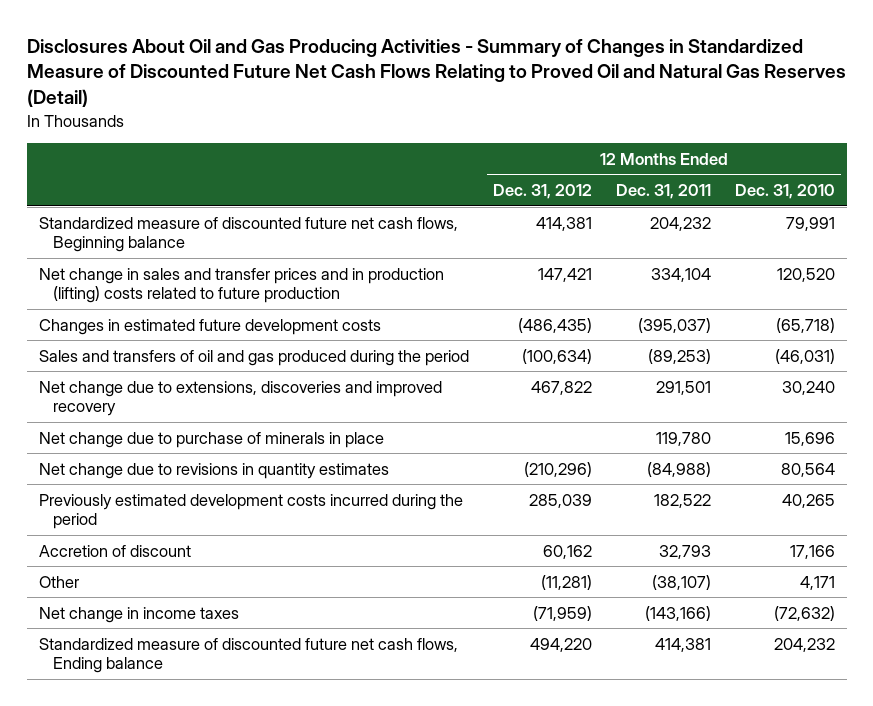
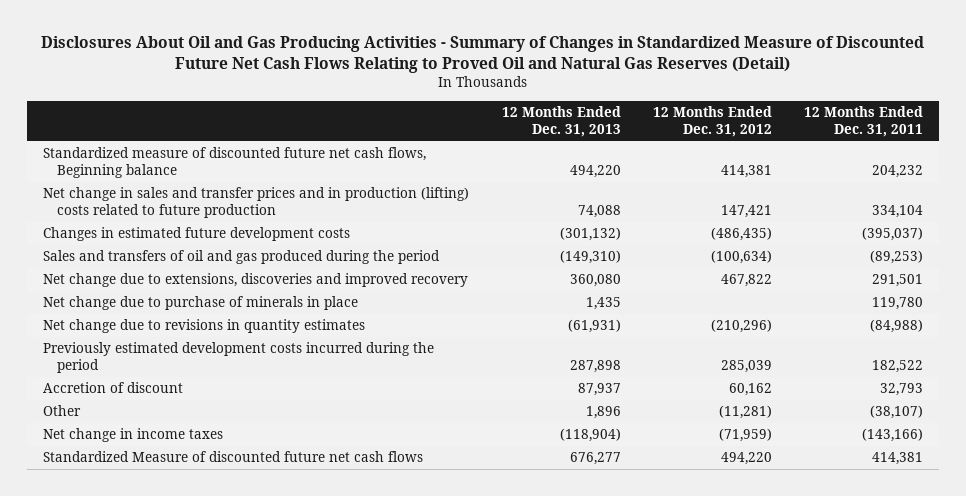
- | 12 Months Ended Dec. 31, 2012 | 12 Months Ended Dec. 31, 2011 | 12 Months Ended Dec. 31, 2010
+ | 12 Months Ended Dec. 31, 2013 | 12 Months Ended Dec. 31, 2012 | 12 Months Ended Dec. 31, 2011
- Standardized measure of discounted future net cash flows, Ending balance | 494,220 | 414,381 | 204,232
+ Standardized Measure of discounted future net cash flows | 676,277 | 494,220 | 414,381

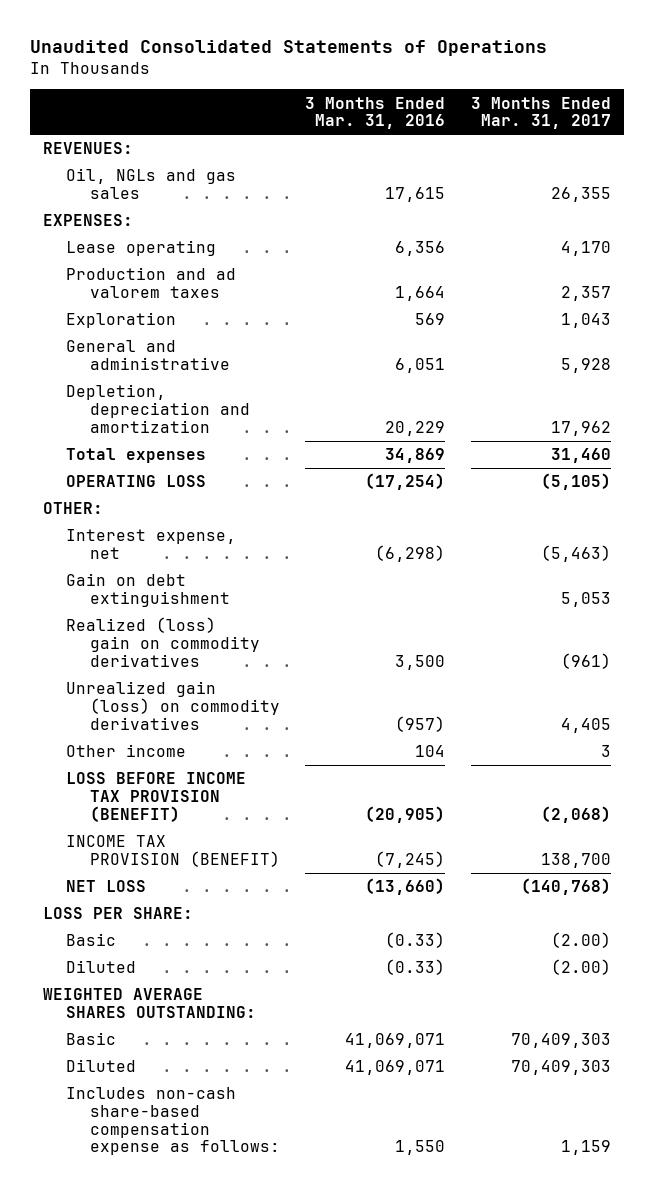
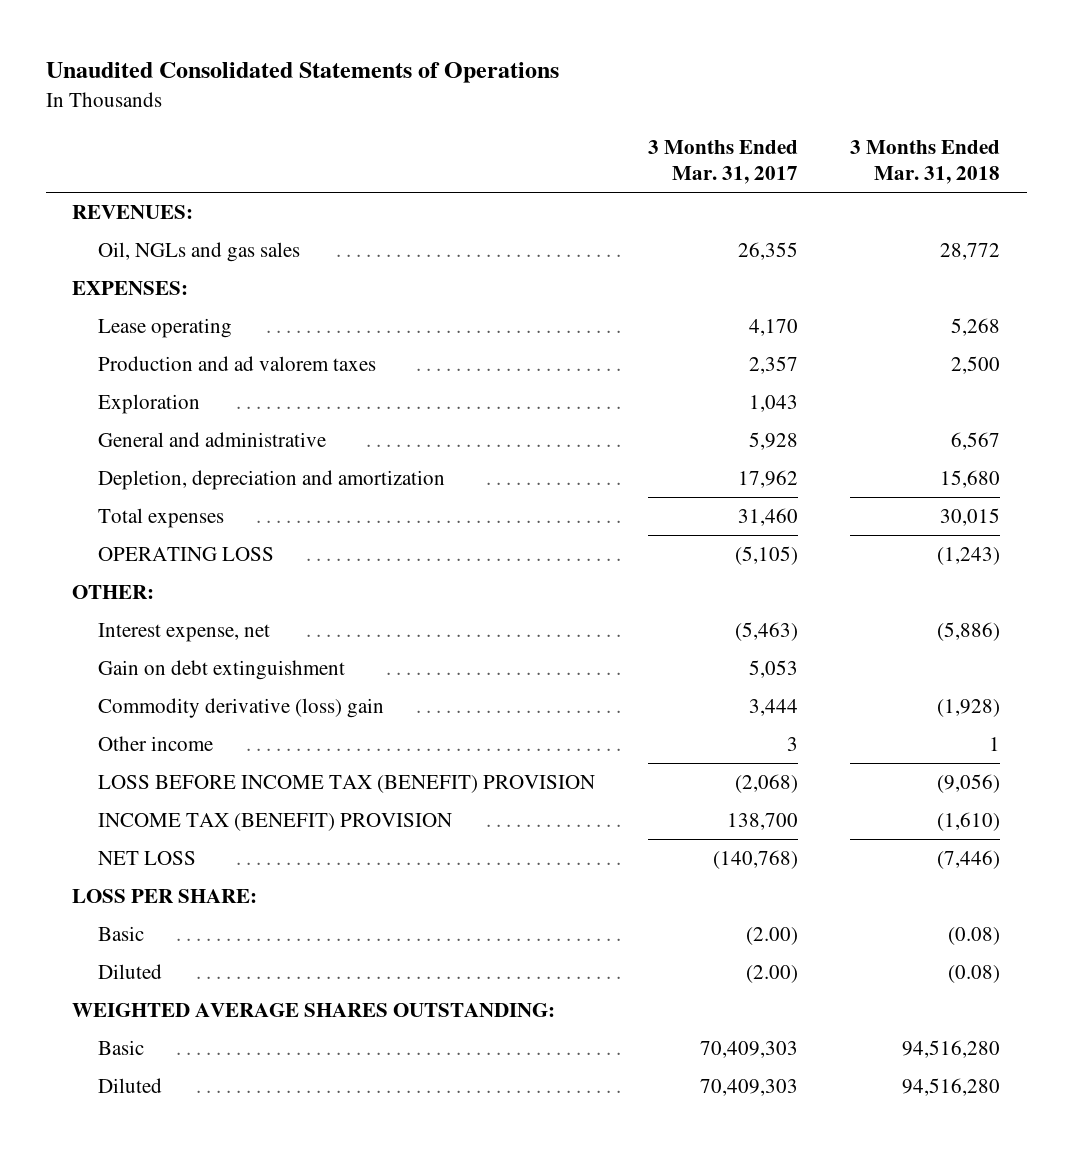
- | 3 Months Ended Mar. 31, 2016 | 3 Months Ended Mar. 31, 2017
+ | 3 Months Ended Mar. 31, 2017 | 3 Months Ended Mar. 31, 2018
- Realized (loss) gain on commodity derivatives | 3,500 | (961)
- Unrealized gain (loss) on commodity derivatives | (957) | 4,405
+ Commodity derivative (loss) gain | 3,444 | (1,928)
- LOSS BEFORE INCOME TAX PROVISION (BENEFIT) | (20,905) | (2,068)
- INCOME TAX PROVISION (BENEFIT) | (7,245) | 138,700
+ LOSS BEFORE INCOME TAX (BENEFIT) PROVISION | (2,068) | (9,056)
+ INCOME TAX (BENEFIT) PROVISION | 138,700 | (1,610)
- Includes non-cash share-based compensation expense as follows: | 1,550 | 1,159

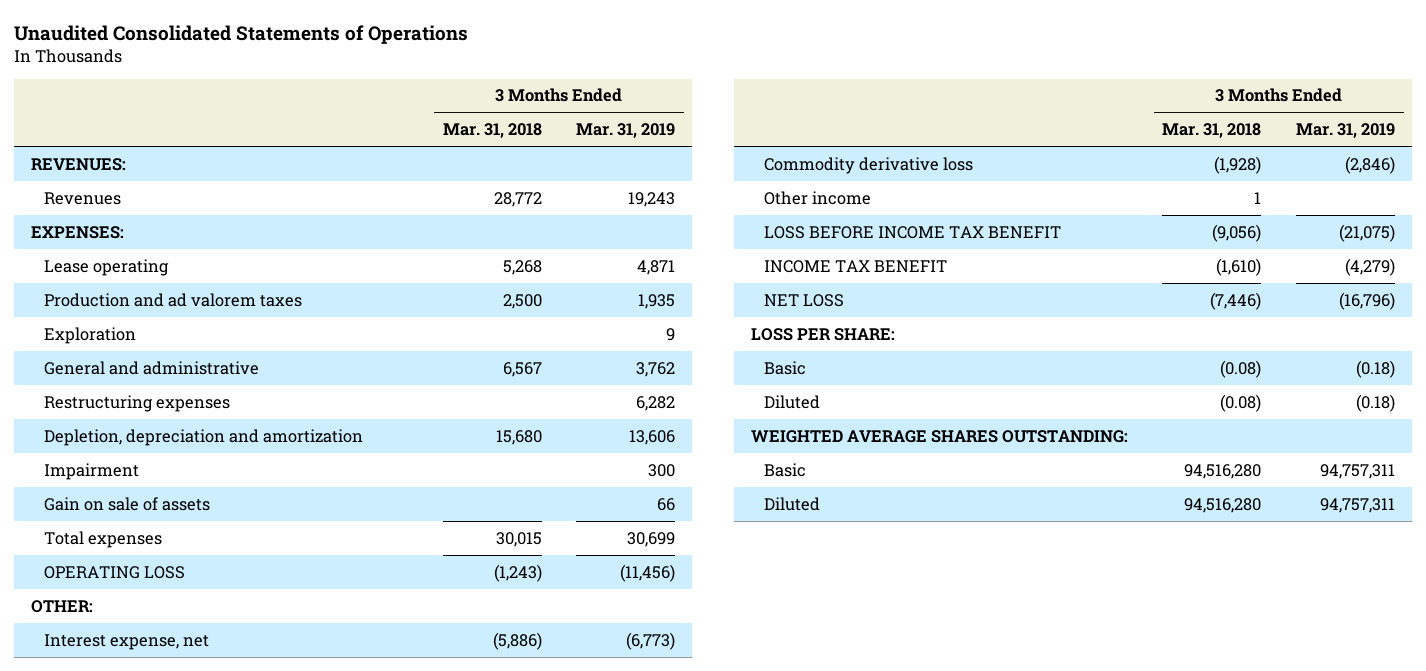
- | 3 Months Ended Mar. 31, 2017 | 3 Months Ended Mar. 31, 2018
+ | 3 Months Ended Mar. 31, 2018 | 3 Months Ended Mar. 31, 2019
- Oil, NGLs and gas sales | 26,355 | 28,772
+ Revenues | 28,772 | 19,243
+ Restructuring expenses | | 6,282
+ Impairment | | 300
+ Gain on sale of assets | | 66
- Gain on debt extinguishment | 5,053 |
- Commodity derivative (loss) gain | 3,444 | (1,928)
+ Commodity derivative loss | (1,928) | (2,846)
- LOSS BEFORE INCOME TAX (BENEFIT) PROVISION | (2,068) | (9,056)
- INCOME TAX (BENEFIT) PROVISION | 138,700 | (1,610)
+ LOSS BEFORE INCOME TAX BENEFIT | (9,056) | (21,075)
+ INCOME TAX BENEFIT | (1,610) | (4,279)

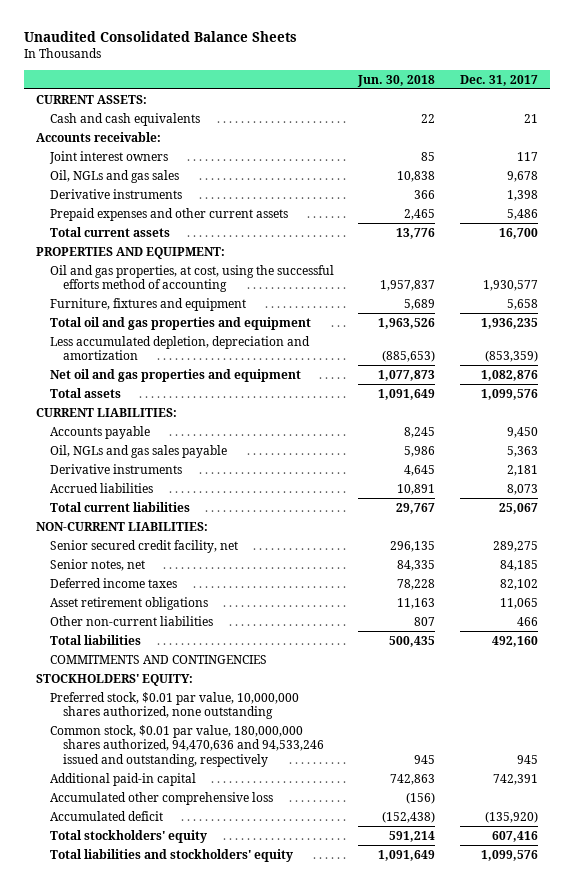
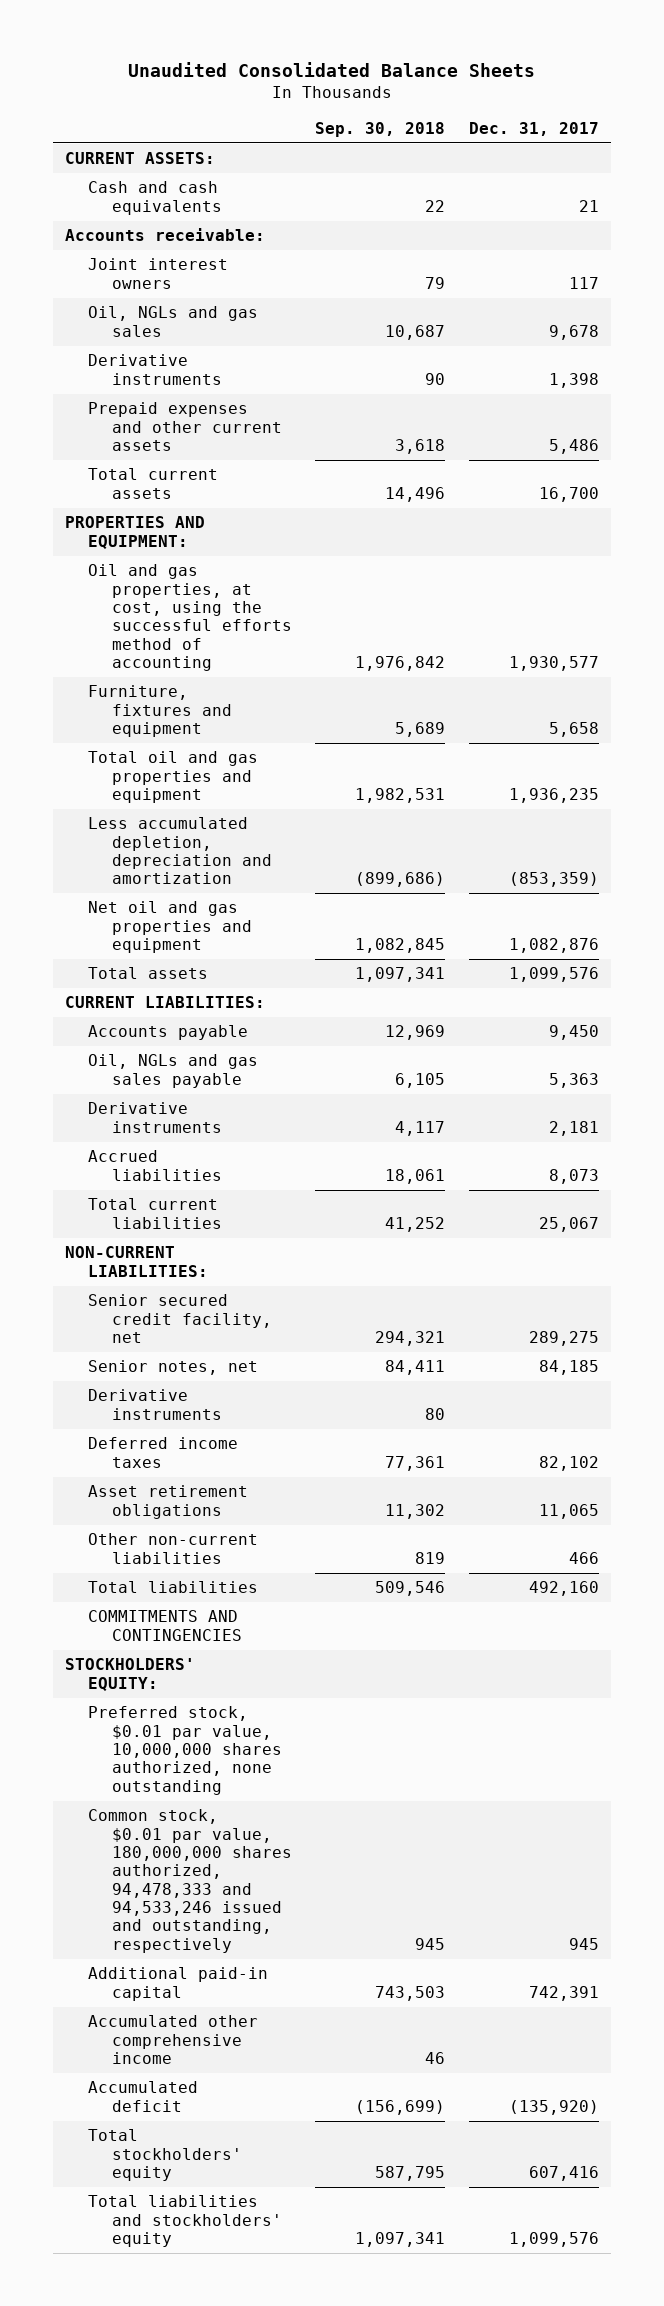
- | Jun. 30, 2018 | Dec. 31, 2017
+ | Sep. 30, 2018 | Dec. 31, 2017
+ Derivative instruments | 80 |
- Common stock, $0.01 par value, 180,000,000 shares authorized, 94,470,636 and 94,533,246 issued and outstanding, respectively | 945 | 945
+ Common stock, $0.01 par value, 180,000,000 shares authorized, 94,478,333 and 94,533,246 issued and outstanding, respectively | 945 | 945
- Accumulated other comprehensive loss | (156) |
+ Accumulated other comprehensive income | 46 |

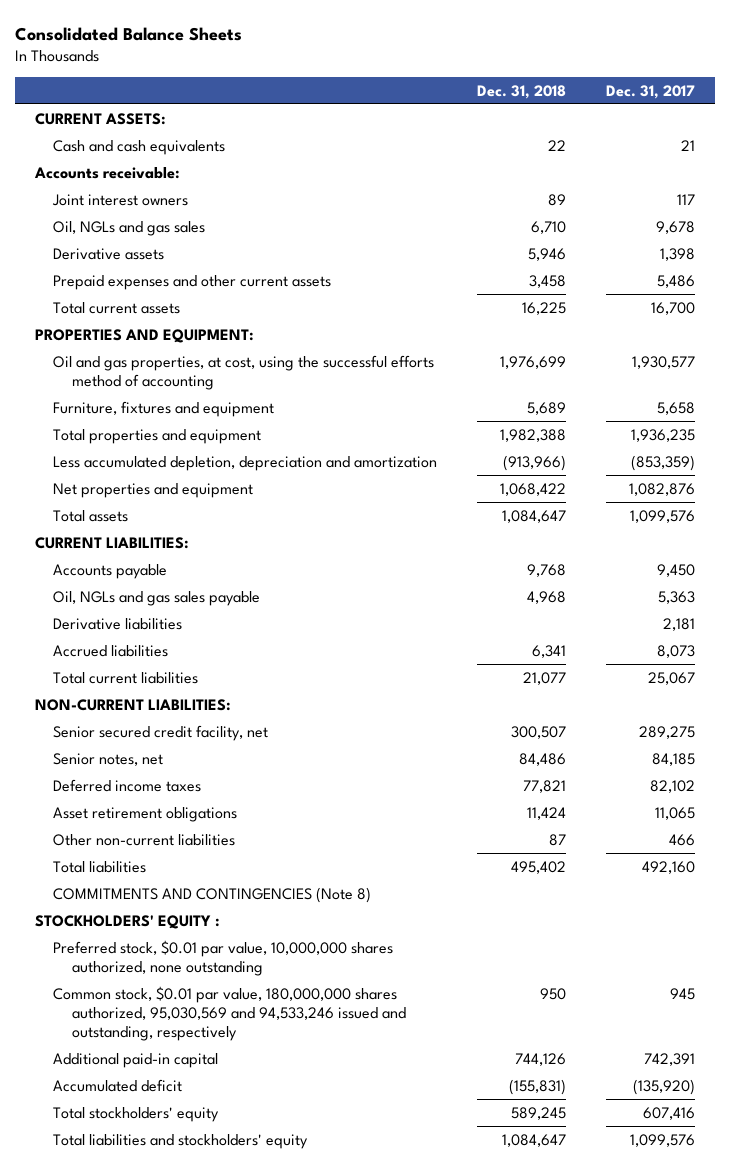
- Unaudited Consolidated Balance Sheets
+ Consolidated Balance Sheets
- | Sep. 30, 2018 | Dec. 31, 2017
+ | Dec. 31, 2018 | Dec. 31, 2017
- Derivative instruments | 90 | 1,398
+ Derivative assets | 5,946 | 1,398
- Total oil and gas properties and equipment | 1,982,531 | 1,936,235
+ Total properties and equipment | 1,982,388 | 1,936,235
- Net oil and gas properties and equipment | 1,082,845 | 1,082,876
+ Net properties and equipment | 1,068,422 | 1,082,876
- Derivative instruments | 4,117 | 2,181
+ Derivative liabilities | | 2,181
- Derivative instruments | 80 |
- COMMITMENTS AND CONTINGENCIES
- STOCKHOLDERS' EQUITY:
+ COMMITMENTS AND CONTINGENCIES (Note 8)
+ STOCKHOLDERS' EQUITY :
- Common stock, $0.01 par value, 180,000,000 shares authorized, 94,478,333 and 94,533,246 issued and outstanding, respectively | 945 | 945
+ Common stock, $0.01 par value, 180,000,000 shares authorized, 95,030,569 and 94,533,246 issued and outstanding, respectively | 950 | 945
- Accumulated other comprehensive income | 46 |

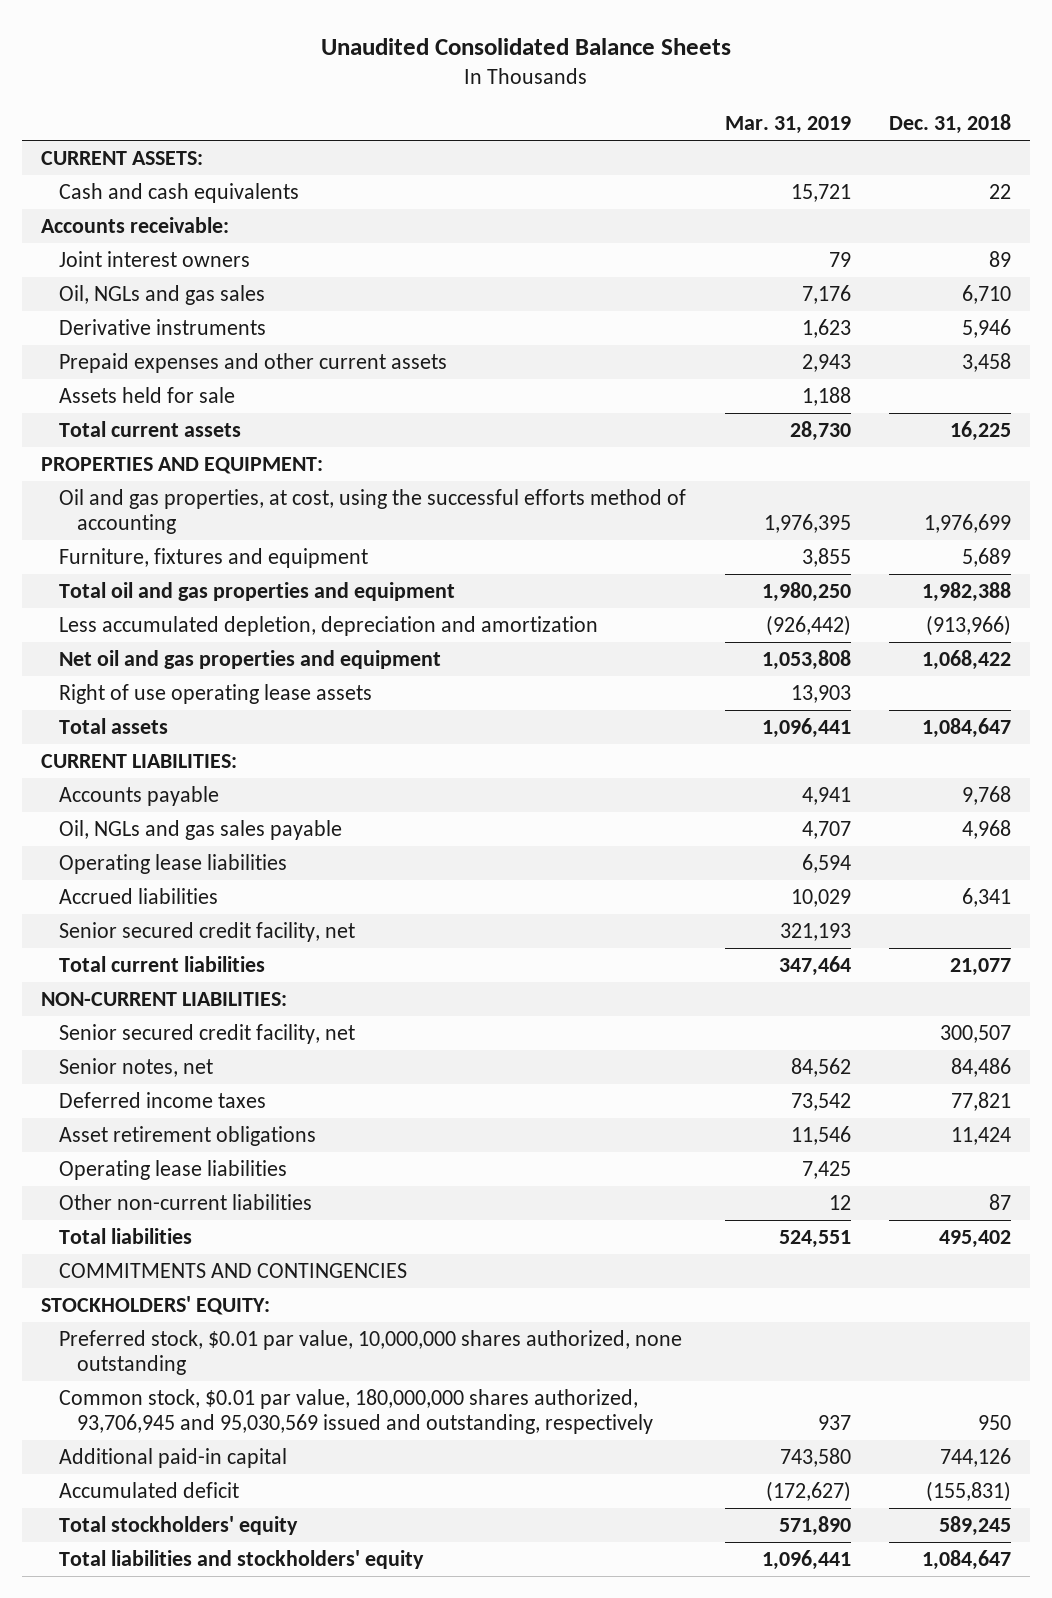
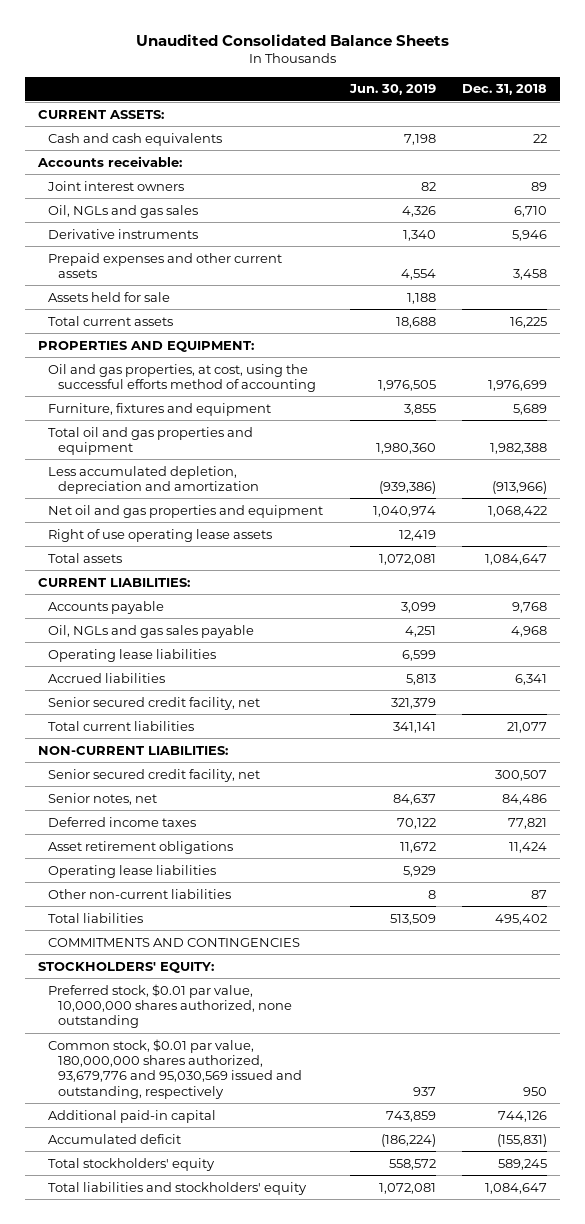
- | Mar. 31, 2019 | Dec. 31, 2018
+ | Jun. 30, 2019 | Dec. 31, 2018
- Common stock, $0.01 par value, 180,000,000 shares authorized, 93,706,945 and 95,030,569 issued and outstanding, respectively | 937 | 950
+ Common stock, $0.01 par value, 180,000,000 shares authorized, 93,679,776 and 95,030,569 issued and outstanding, respectively | 937 | 950

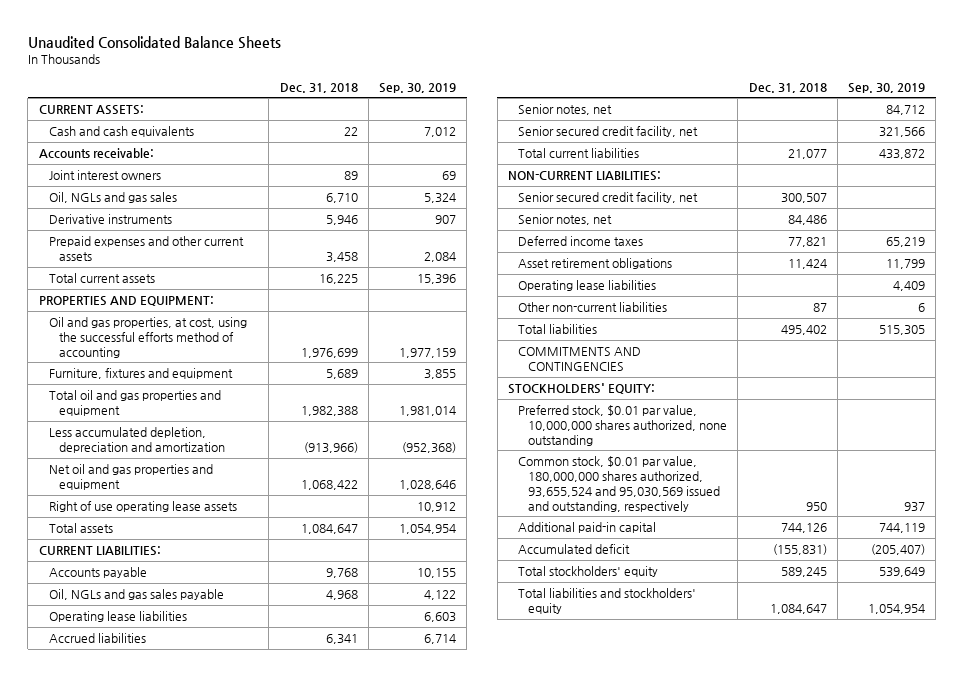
- | Jun. 30, 2019 | Dec. 31, 2018
+ | Dec. 31, 2018 | Sep. 30, 2019
- Assets held for sale | 1,188 |
+ Senior notes, net | | 84,712
- Common stock, $0.01 par value, 180,000,000 shares authorized, 93,679,776 and 95,030,569 issued and outstanding, respectively | 937 | 950
+ Common stock, $0.01 par value, 180,000,000 shares authorized, 93,655,524 and 95,030,569 issued and outstanding, respectively | 950 | 937

